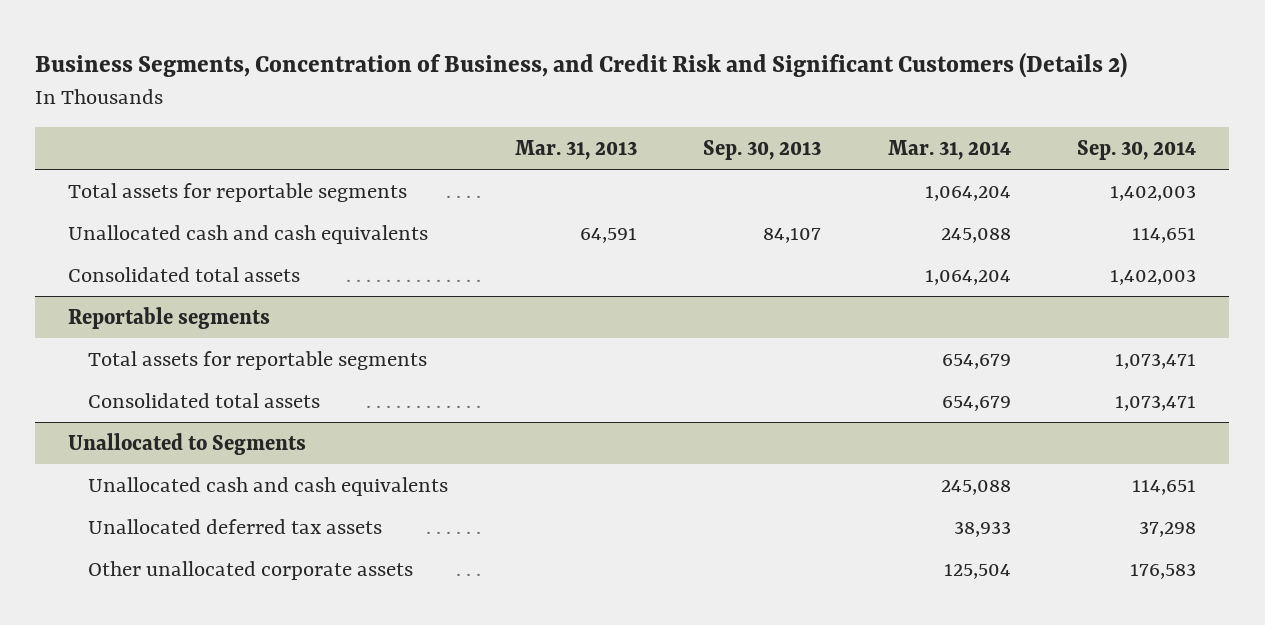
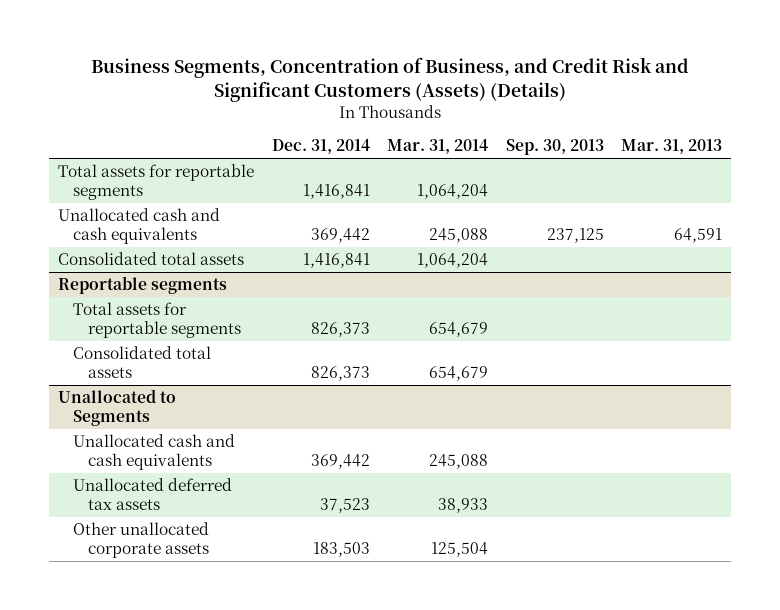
- Business Segments, Concentration of Business, and Credit Risk and Significant Customers (Details 2)
+ Business Segments, Concentration of Business, and Credit Risk and Significant Customers (Assets) (Details)
- | Mar. 31, 2013 | Sep. 30, 2013 | Mar. 31, 2014 | Sep. 30, 2014
+ | Dec. 31, 2014 | Mar. 31, 2014 | Sep. 30, 2013 | Mar. 31, 2013
- Unallocated cash and cash equivalents | 64,591 | 84,107 | 245,088 | 114,651
+ Unallocated cash and cash equivalents | 369,442 | 245,088 | 237,125 | 64,591

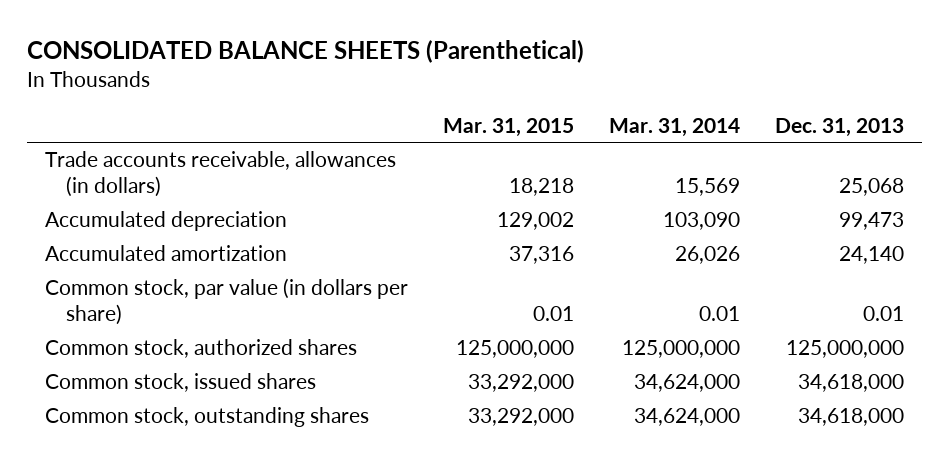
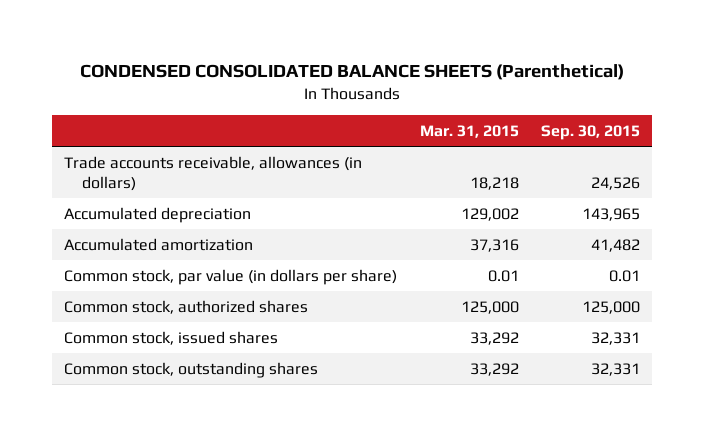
- CONSOLIDATED BALANCE SHEETS (Parenthetical)
+ CONDENSED CONSOLIDATED BALANCE SHEETS (Parenthetical)
- | Mar. 31, 2015 | Mar. 31, 2014 | Dec. 31, 2013
+ | Mar. 31, 2015 | Sep. 30, 2015
- Common stock, authorized shares | 125,000,000 | 125,000,000 | 125,000,000
- Common stock, issued shares | 33,292,000 | 34,624,000 | 34,618,000
- Common stock, outstanding shares | 33,292,000 | 34,624,000 | 34,618,000
+ Common stock, authorized shares | 125,000 | 125,000
+ Common stock, issued shares | 33,292 | 32,331
+ Common stock, outstanding shares | 33,292 | 32,331

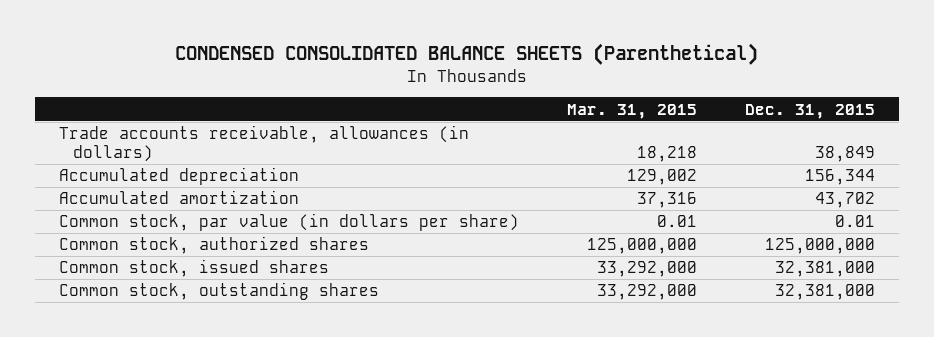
- | Mar. 31, 2015 | Sep. 30, 2015
+ | Mar. 31, 2015 | Dec. 31, 2015
- Common stock, authorized shares | 125,000 | 125,000
- Common stock, issued shares | 33,292 | 32,331
- Common stock, outstanding shares | 33,292 | 32,331
+ Common stock, authorized shares | 125,000,000 | 125,000,000
+ Common stock, issued shares | 33,292,000 | 32,381,000
+ Common stock, outstanding shares | 33,292,000 | 32,381,000

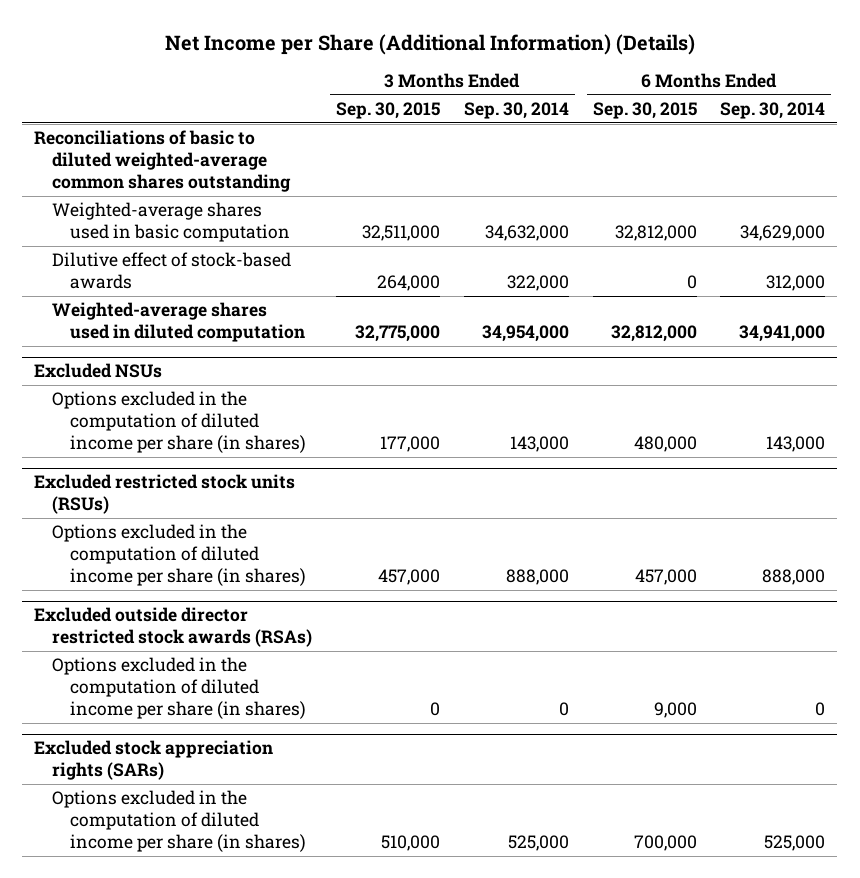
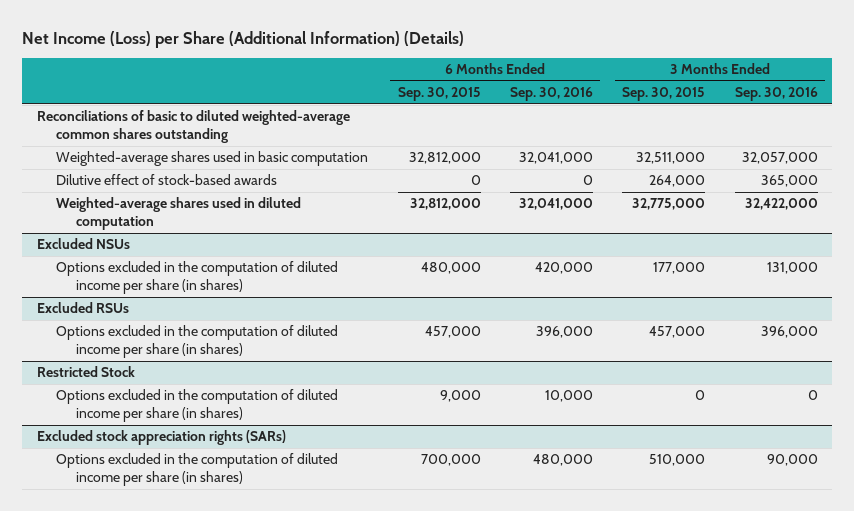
- Net Income per Share (Additional Information) (Details)
+ Net Income (Loss) per Share (Additional Information) (Details)
- | 3 Months Ended Sep. 30, 2015 | 3 Months Ended Sep. 30, 2014 | 6 Months Ended Sep. 30, 2015 | 6 Months Ended Sep. 30, 2014
+ | 6 Months Ended Sep. 30, 2015 | 6 Months Ended Sep. 30, 2016 | 3 Months Ended Sep. 30, 2015 | 3 Months Ended Sep. 30, 2016
- Excluded restricted stock units (RSUs)
+ Excluded RSUs
- Excluded outside director restricted stock awards (RSAs)
+ Restricted Stock

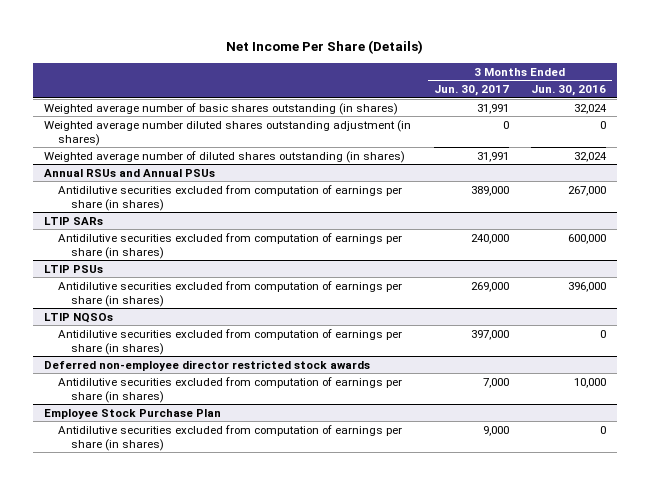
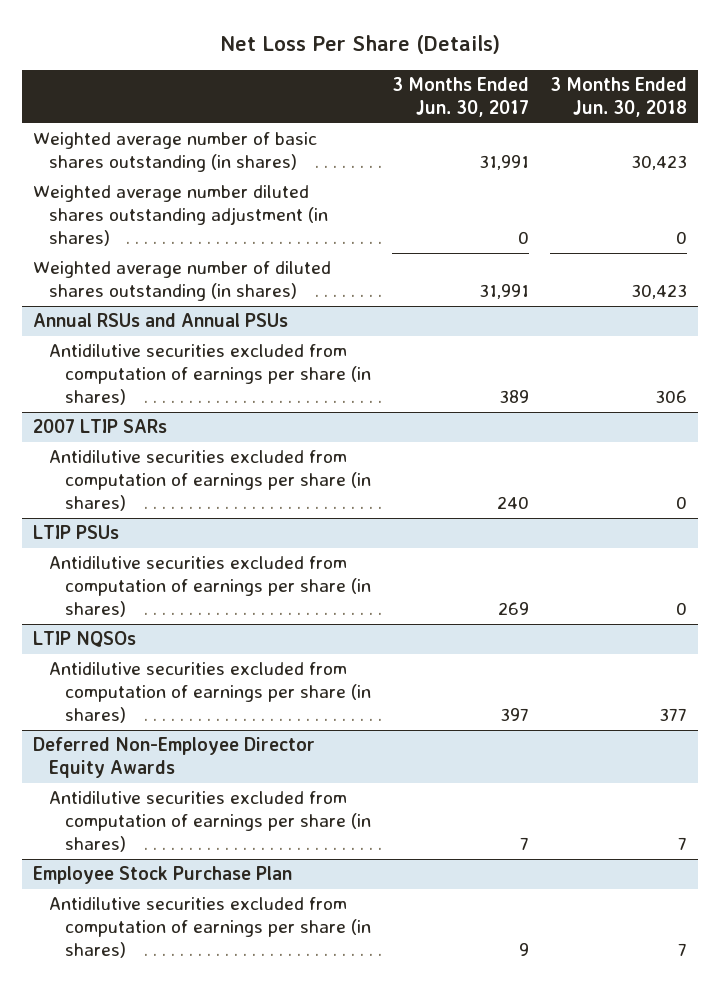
- Net Income Per Share (Details)
+ Net Loss Per Share (Details)
- | 3 Months Ended Jun. 30, 2017 | 3 Months Ended Jun. 30, 2016
+ | 3 Months Ended Jun. 30, 2017 | 3 Months Ended Jun. 30, 2018
@ Annual RSUs and Annual PSUs
- Antidilutive securities excluded from computation of earnings per share (in shares) | 389,000 | 267,000
- LTIP SARs
- Antidilutive securities excluded from computation of earnings per share (in shares) | 240,000 | 600,000
@ Annual RSUs and Annual PSUs
+ Antidilutive securities excluded from computation of earnings per share (in shares) | 389 | 306
+ 2007 LTIP SARs
+ Antidilutive securities excluded from computation of earnings per share (in shares) | 240 | 0
@ LTIP PSUs
- Antidilutive securities excluded from computation of earnings per share (in shares) | 269,000 | 396,000
+ Antidilutive securities excluded from computation of earnings per share (in shares) | 269 | 0
@ LTIP NQSOs
- Antidilutive securities excluded from computation of earnings per share (in shares) | 397,000 | 0
- Deferred non-employee director restricted stock awards
- Antidilutive securities excluded from computation of earnings per share (in shares) | 7,000 | 10,000
@ LTIP NQSOs
+ Antidilutive securities excluded from computation of earnings per share (in shares) | 397 | 377
+ Deferred Non-Employee Director Equity Awards
+ Antidilutive securities excluded from computation of earnings per share (in shares) | 7 | 7
@ Employee Stock Purchase Plan
- Antidilutive securities excluded from computation of earnings per share (in shares) | 9,000 | 0
+ Antidilutive securities excluded from computation of earnings per share (in shares) | 9 | 7

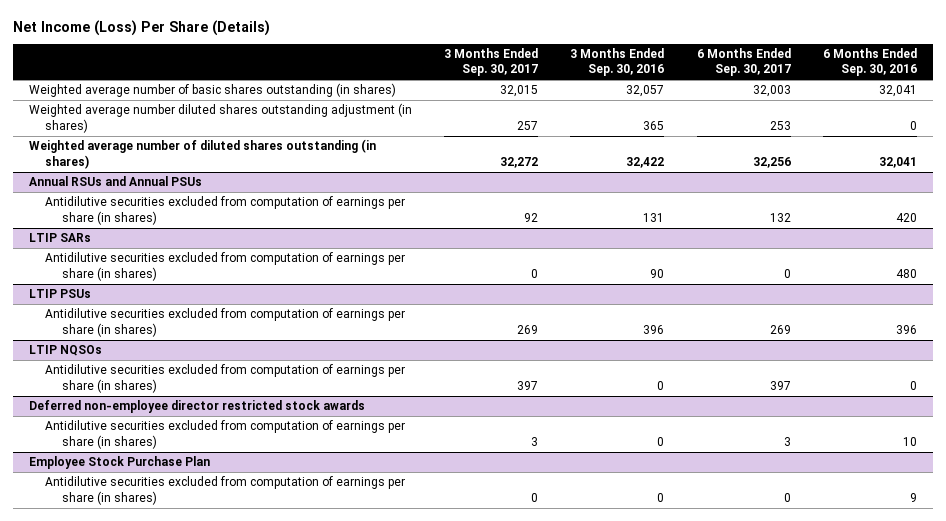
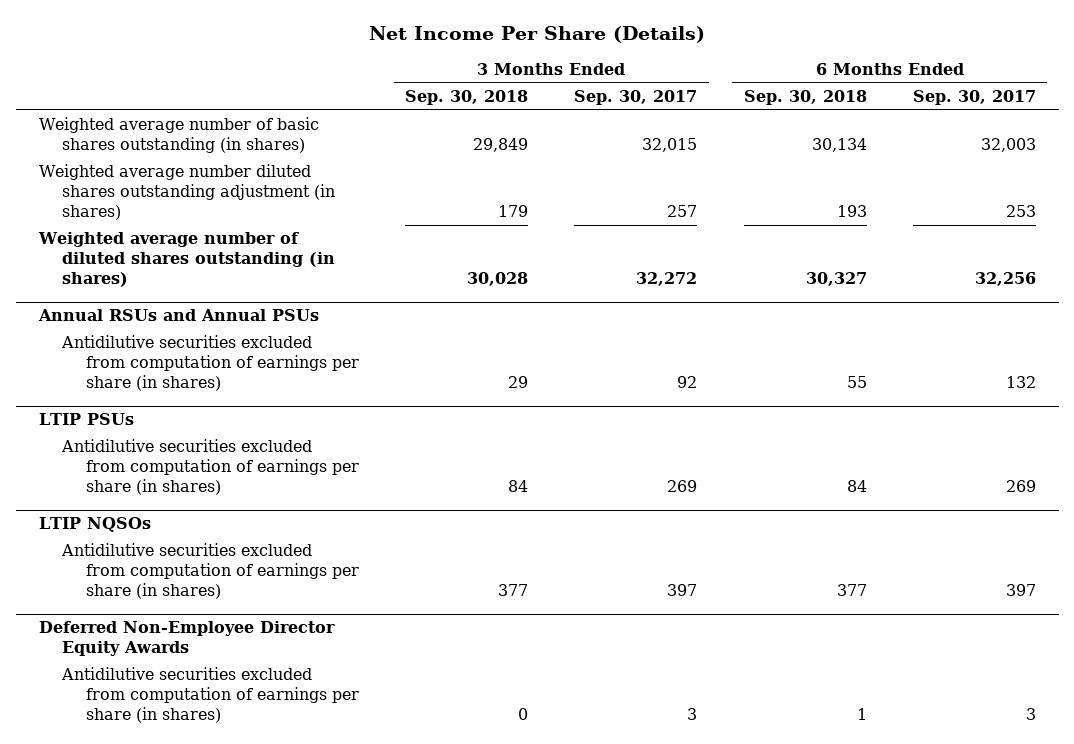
- Net Income (Loss) Per Share (Details)
+ Net Income Per Share (Details)
- | 3 Months Ended Sep. 30, 2017 | 3 Months Ended Sep. 30, 2016 | 6 Months Ended Sep. 30, 2017 | 6 Months Ended Sep. 30, 2016
+ | 3 Months Ended Sep. 30, 2018 | 3 Months Ended Sep. 30, 2017 | 6 Months Ended Sep. 30, 2018 | 6 Months Ended Sep. 30, 2017
- LTIP SARs
- Antidilutive securities excluded from computation of earnings per share (in shares) | 0 | 90 | 0 | 480
- Deferred non-employee director restricted stock awards
+ Deferred Non-Employee Director Equity Awards
- Employee Stock Purchase Plan
- Antidilutive securities excluded from computation of earnings per share (in shares) | 0 | 0 | 0 | 9

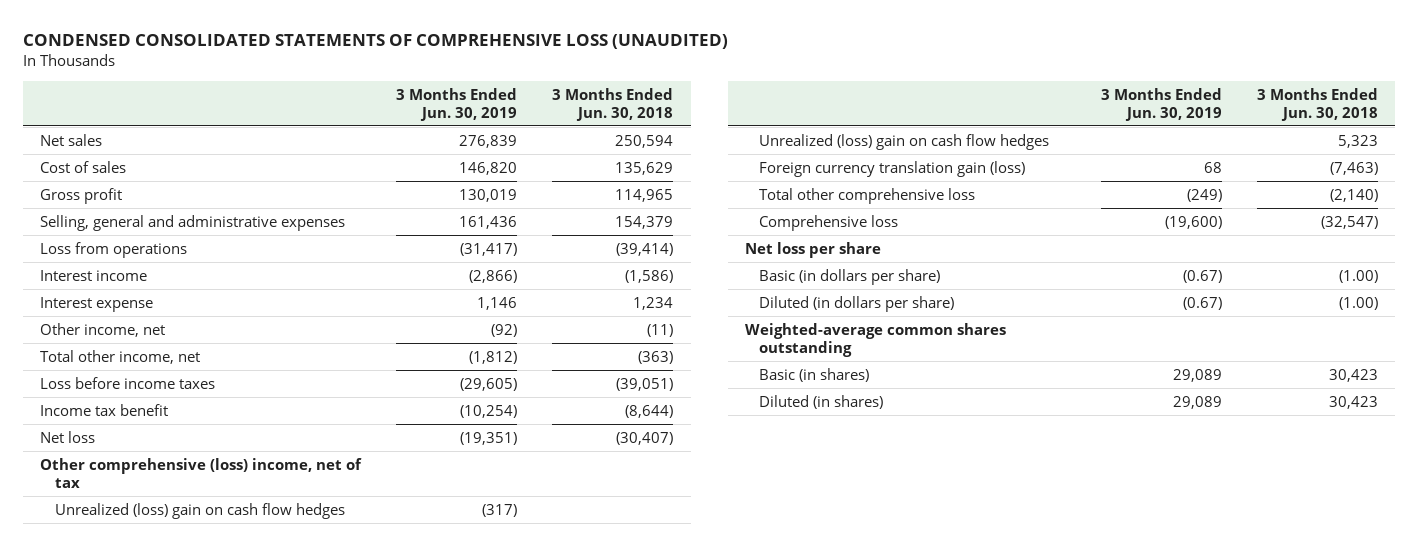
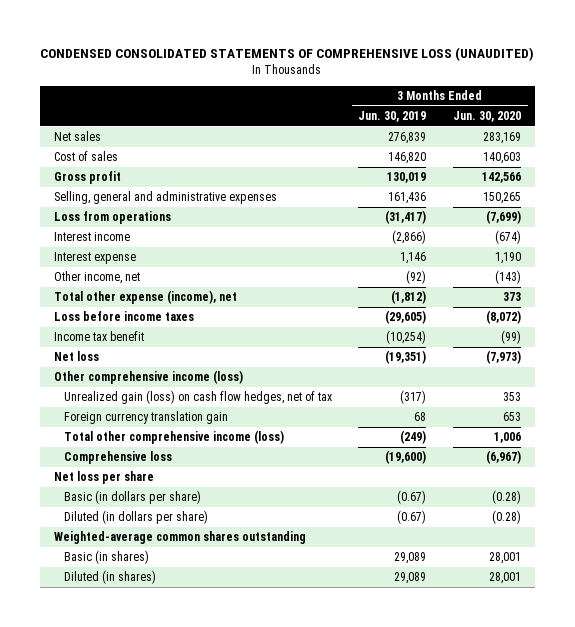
- | 3 Months Ended Jun. 30, 2019 | 3 Months Ended Jun. 30, 2018
+ | 3 Months Ended Jun. 30, 2019 | 3 Months Ended Jun. 30, 2020
- Total other income, net | (1,812) | (363)
+ Total other expense (income), net | (1,812) | 373
- Other comprehensive (loss) income, net of tax
- Unrealized (loss) gain on cash flow hedges | (317) |
- Unrealized (loss) gain on cash flow hedges | | 5,323
- Foreign currency translation gain (loss) | 68 | (7,463)
- Total other comprehensive loss | (249) | (2,140)
+ Other comprehensive income (loss)
+ Unrealized gain (loss) on cash flow hedges, net of tax | (317) | 353
+ Foreign currency translation gain | 68 | 653
+ Total other comprehensive income (loss) | (249) | 1,006

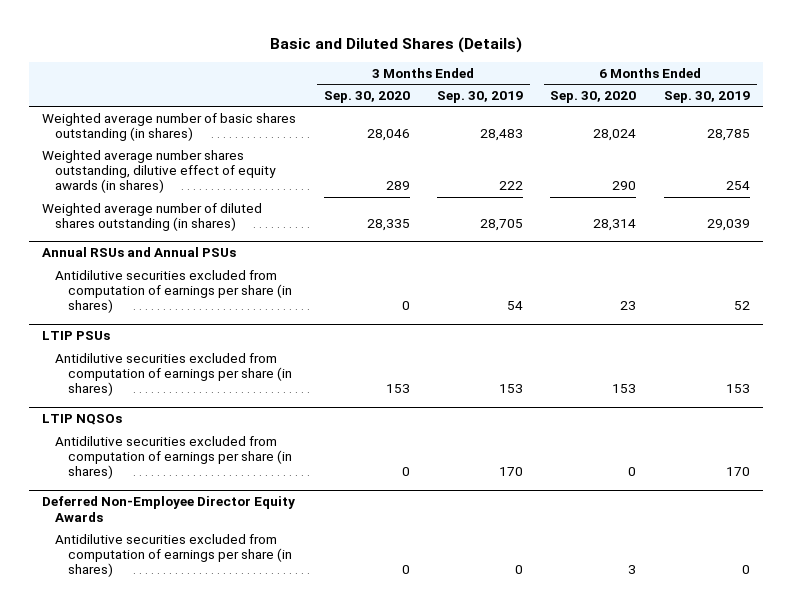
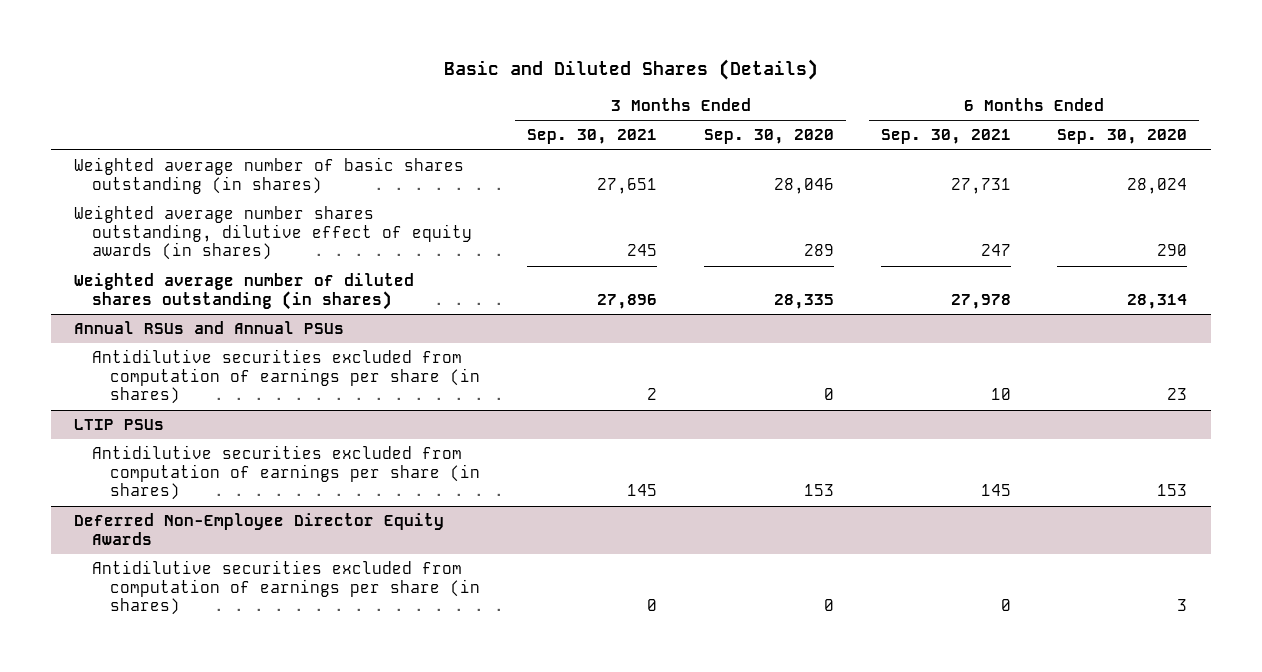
- | 3 Months Ended Sep. 30, 2020 | 3 Months Ended Sep. 30, 2019 | 6 Months Ended Sep. 30, 2020 | 6 Months Ended Sep. 30, 2019
+ | 3 Months Ended Sep. 30, 2021 | 3 Months Ended Sep. 30, 2020 | 6 Months Ended Sep. 30, 2021 | 6 Months Ended Sep. 30, 2020
- LTIP NQSOs
- Antidilutive securities excluded from computation of earnings per share (in shares) | 0 | 170 | 0 | 170

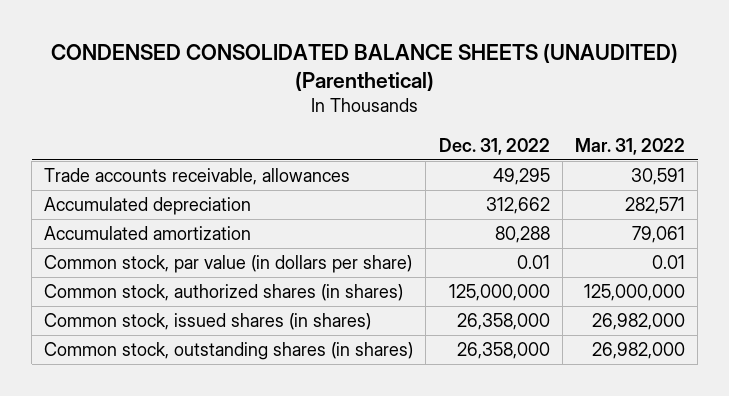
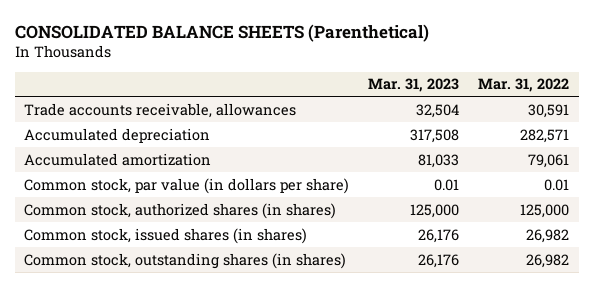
- CONDENSED CONSOLIDATED BALANCE SHEETS (UNAUDITED) (Parenthetical)
+ CONSOLIDATED BALANCE SHEETS (Parenthetical)
- | Dec. 31, 2022 | Mar. 31, 2022
+ | Mar. 31, 2023 | Mar. 31, 2022
- Common stock, authorized shares (in shares) | 125,000,000 | 125,000,000
- Common stock, issued shares (in shares) | 26,358,000 | 26,982,000
- Common stock, outstanding shares (in shares) | 26,358,000 | 26,982,000
+ Common stock, authorized shares (in shares) | 125,000 | 125,000
+ Common stock, issued shares (in shares) | 26,176 | 26,982
+ Common stock, outstanding shares (in shares) | 26,176 | 26,982

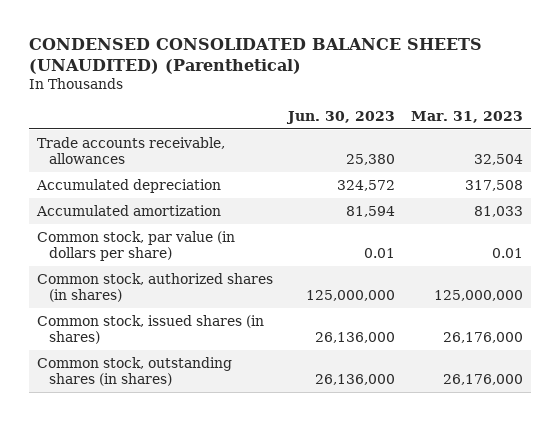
- CONSOLIDATED BALANCE SHEETS (Parenthetical)
+ CONDENSED CONSOLIDATED BALANCE SHEETS (UNAUDITED) (Parenthetical)
- | Mar. 31, 2023 | Mar. 31, 2022
+ | Jun. 30, 2023 | Mar. 31, 2023
- Common stock, authorized shares (in shares) | 125,000 | 125,000
- Common stock, issued shares (in shares) | 26,176 | 26,982
- Common stock, outstanding shares (in shares) | 26,176 | 26,982
+ Common stock, authorized shares (in shares) | 125,000,000 | 125,000,000
+ Common stock, issued shares (in shares) | 26,136,000 | 26,176,000
+ Common stock, outstanding shares (in shares) | 26,136,000 | 26,176,000

